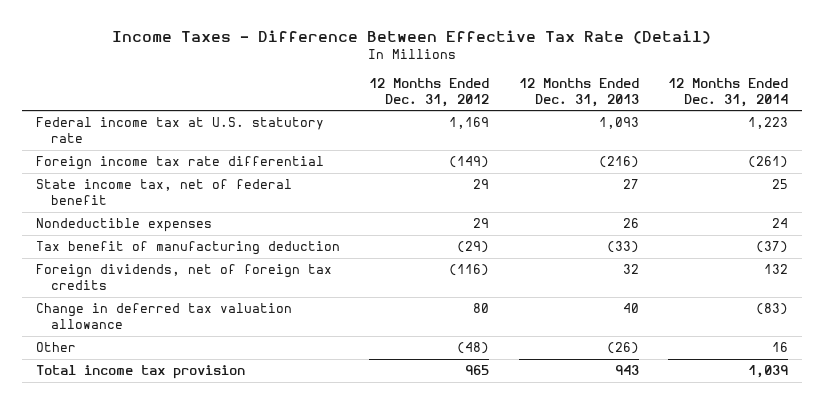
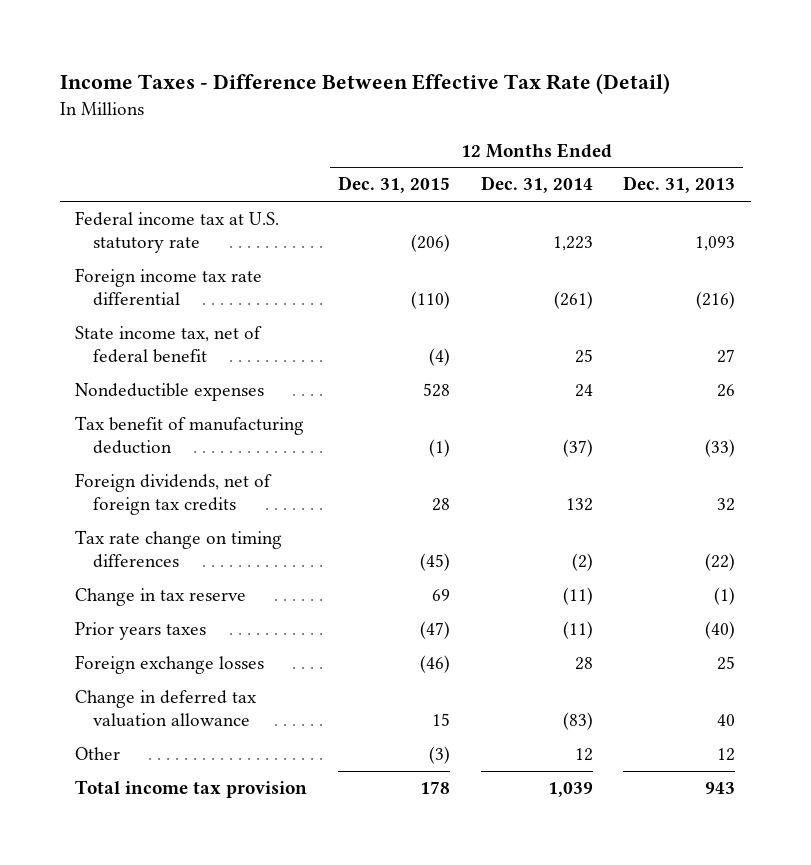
- | 12 Months Ended Dec. 31, 2012 | 12 Months Ended Dec. 31, 2013 | 12 Months Ended Dec. 31, 2014
+ | 12 Months Ended Dec. 31, 2015 | 12 Months Ended Dec. 31, 2014 | 12 Months Ended Dec. 31, 2013
+ Tax rate change on timing differences | (45) | (2) | (22)
+ Change in tax reserve | 69 | (11) | (1)
+ Prior years taxes | (47) | (11) | (40)
+ Foreign exchange losses | (46) | 28 | 25
- Other | (48) | (26) | 16
+ Other | (3) | 12 | 12

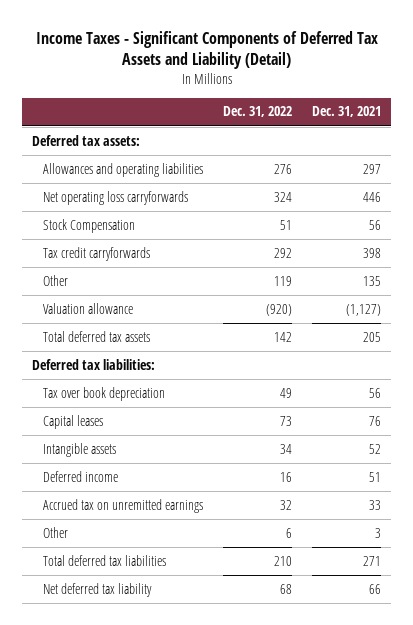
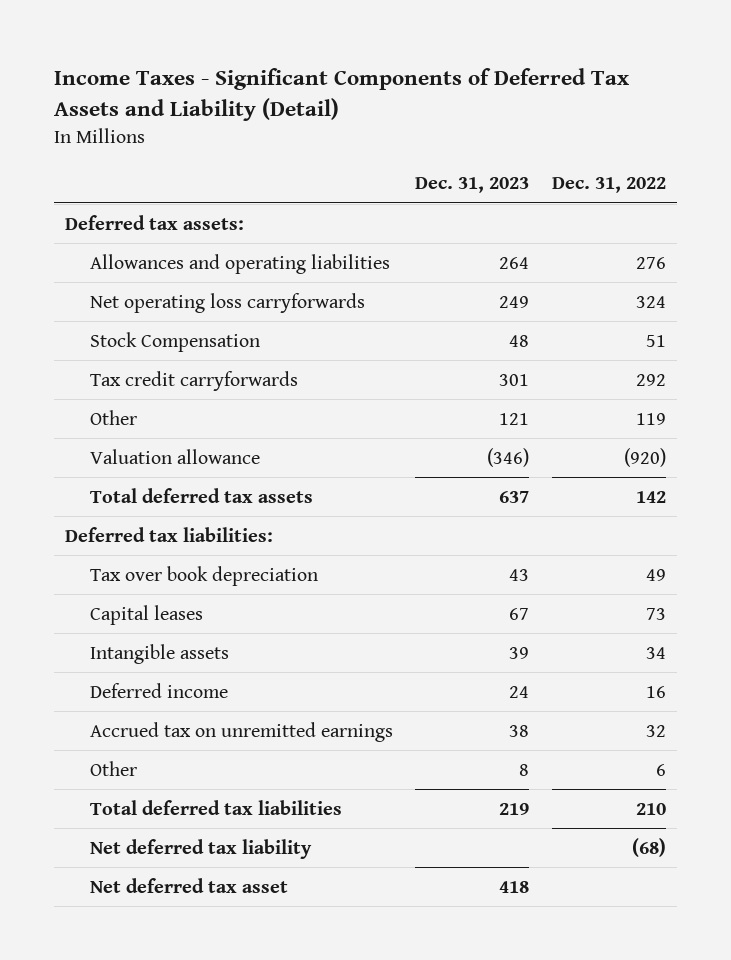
- | Dec. 31, 2022 | Dec. 31, 2021
+ | Dec. 31, 2023 | Dec. 31, 2022
- Net deferred tax liability | 68 | 66
+ Net deferred tax liability | | (68)
+ Net deferred tax asset | 418 |

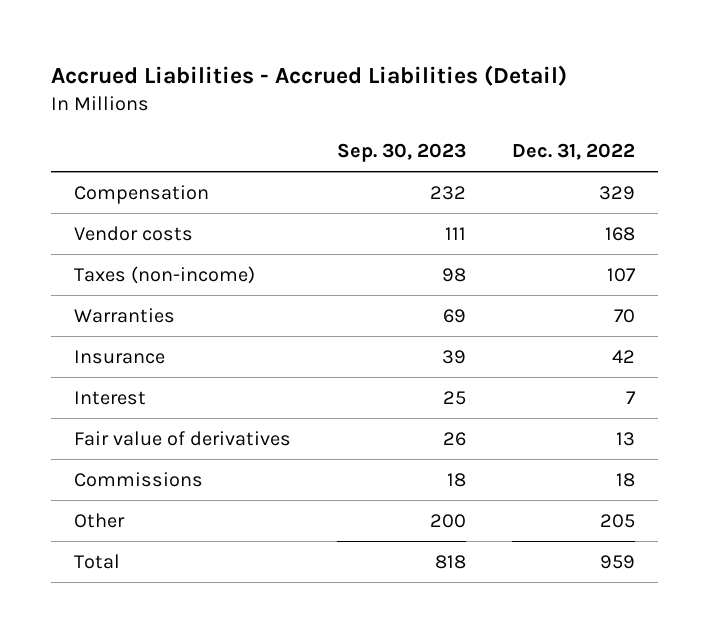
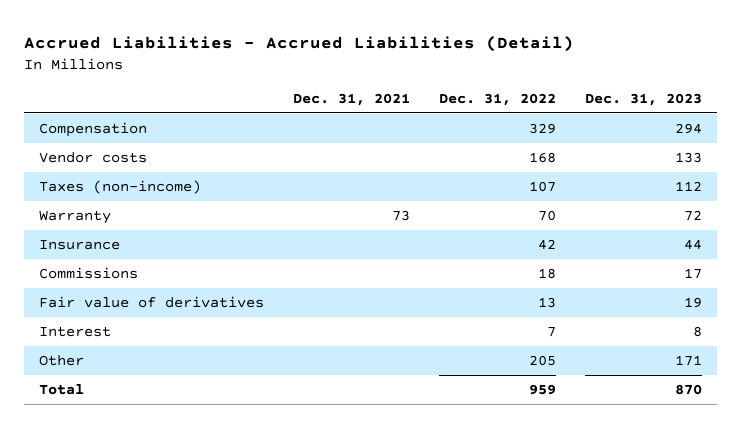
- | Sep. 30, 2023 | Dec. 31, 2022
+ | Dec. 31, 2021 | Dec. 31, 2022 | Dec. 31, 2023
- Warranties | 69 | 70
+ Warranty | 73 | 70 | 72
moved down: Fair value of derivatives | | 13 | 19
moved down: Interest | | 7 | 8

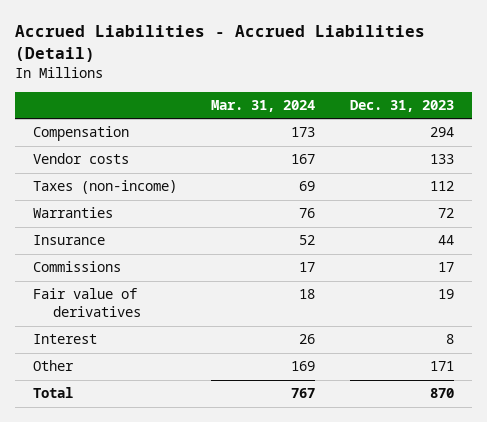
- | Dec. 31, 2021 | Dec. 31, 2022 | Dec. 31, 2023
+ | Mar. 31, 2024 | Dec. 31, 2023
- Warranty | 73 | 70 | 72
+ Warranties | 76 | 72

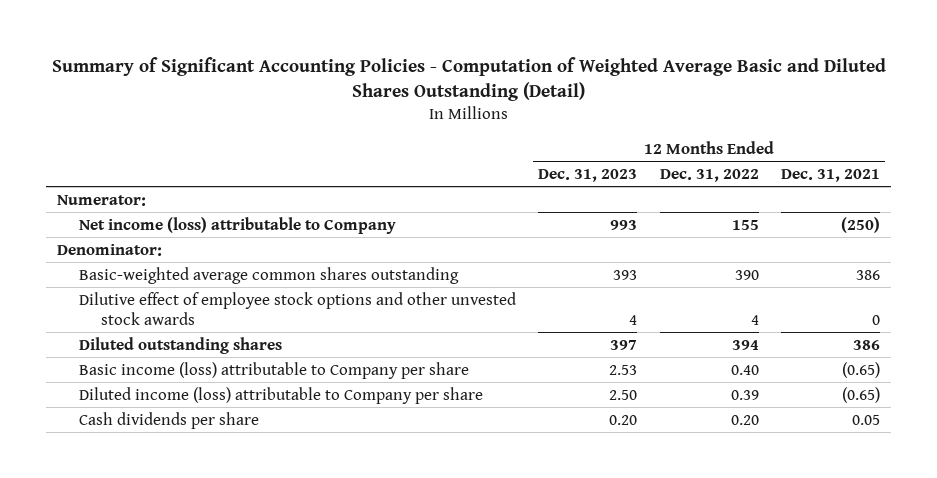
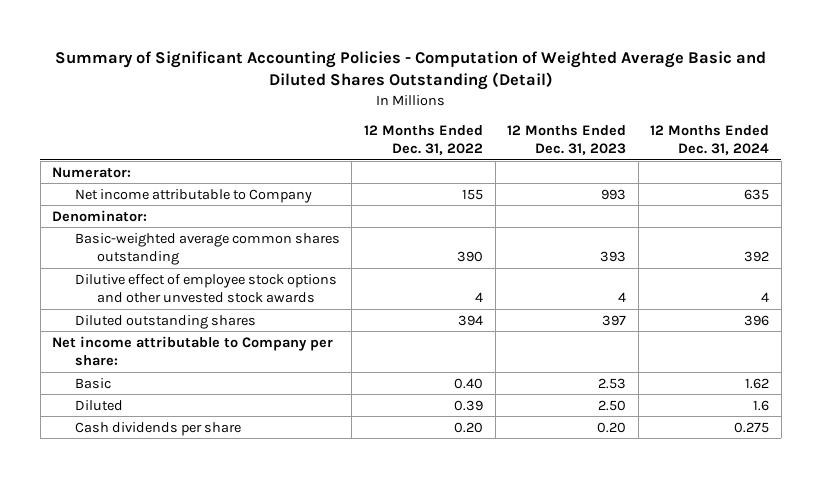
- | 12 Months Ended Dec. 31, 2023 | 12 Months Ended Dec. 31, 2022 | 12 Months Ended Dec. 31, 2021
+ | 12 Months Ended Dec. 31, 2022 | 12 Months Ended Dec. 31, 2023 | 12 Months Ended Dec. 31, 2024
- Net income (loss) attributable to Company | 993 | 155 | (250)
+ Net income attributable to Company | 155 | 993 | 635
- Basic income (loss) attributable to Company per share | 2.53 | 0.40 | (0.65)
- Diluted income (loss) attributable to Company per share | 2.50 | 0.39 | (0.65)
+ Net income attributable to Company per share:
+ Basic | 0.40 | 2.53 | 1.62
+ Diluted | 0.39 | 2.50 | 1.6

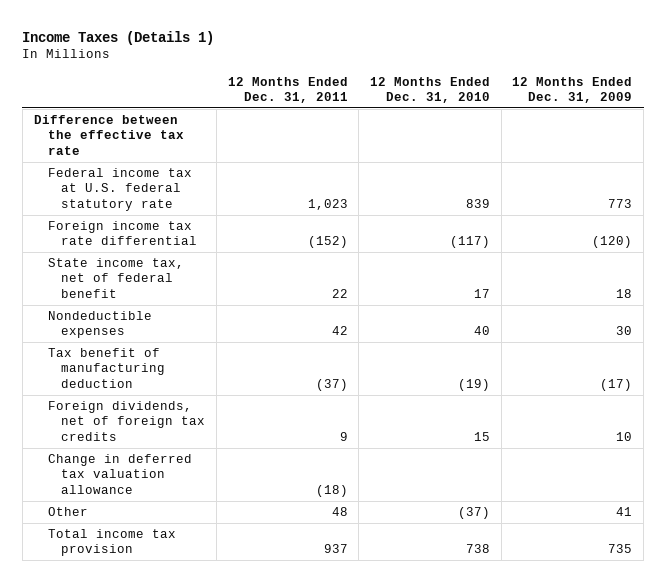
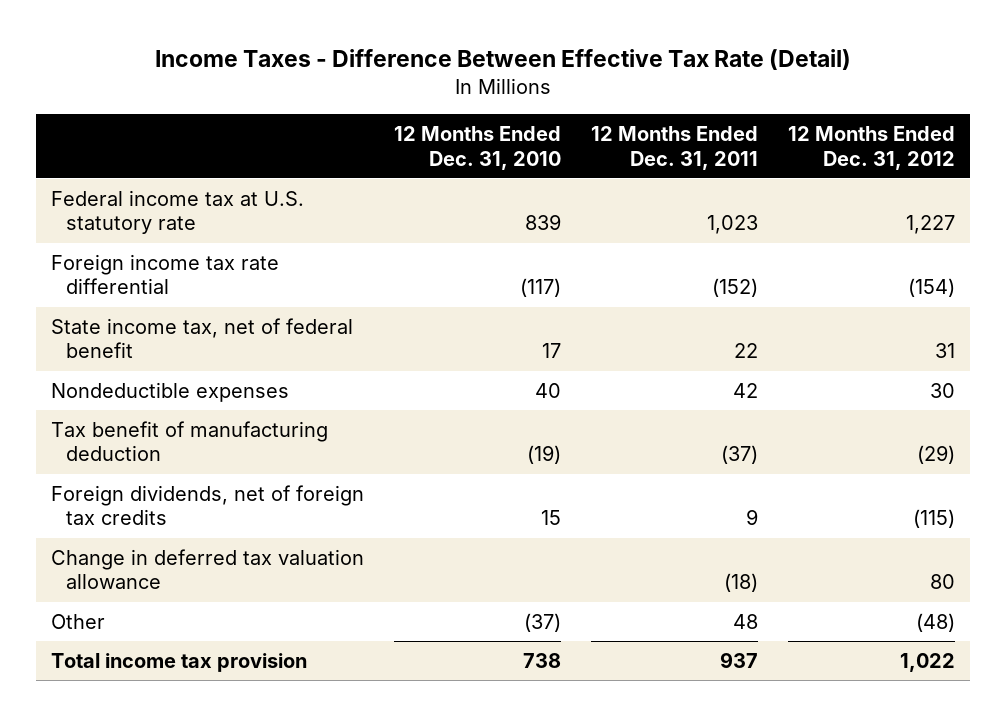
- Income Taxes (Details 1)
+ Income Taxes - Difference Between Effective Tax Rate (Detail)
- | 12 Months Ended Dec. 31, 2011 | 12 Months Ended Dec. 31, 2010 | 12 Months Ended Dec. 31, 2009
+ | 12 Months Ended Dec. 31, 2010 | 12 Months Ended Dec. 31, 2011 | 12 Months Ended Dec. 31, 2012
- Difference between the effective tax rate
- Federal income tax at U.S. federal statutory rate | 1,023 | 839 | 773
+ Federal income tax at U.S. statutory rate | 839 | 1,023 | 1,227

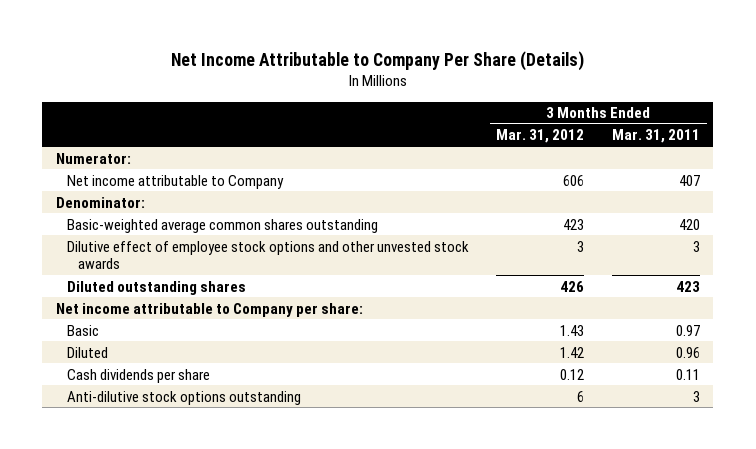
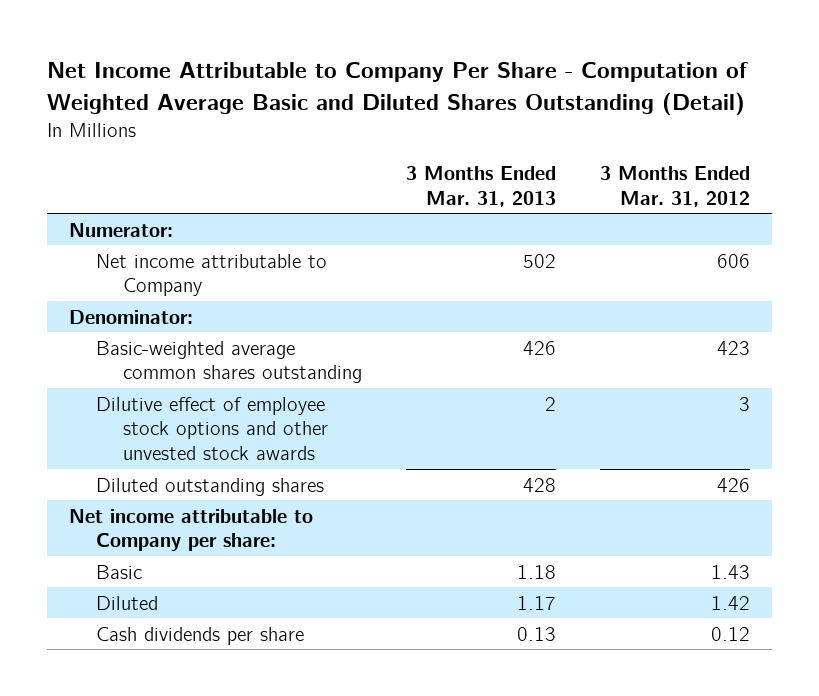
- Net Income Attributable to Company Per Share (Details)
+ Net Income Attributable to Company Per Share - Computation of Weighted Average Basic and Diluted Shares Outstanding (Detail)
- | 3 Months Ended Mar. 31, 2012 | 3 Months Ended Mar. 31, 2011
+ | 3 Months Ended Mar. 31, 2013 | 3 Months Ended Mar. 31, 2012
- Anti-dilutive stock options outstanding | 6 | 3

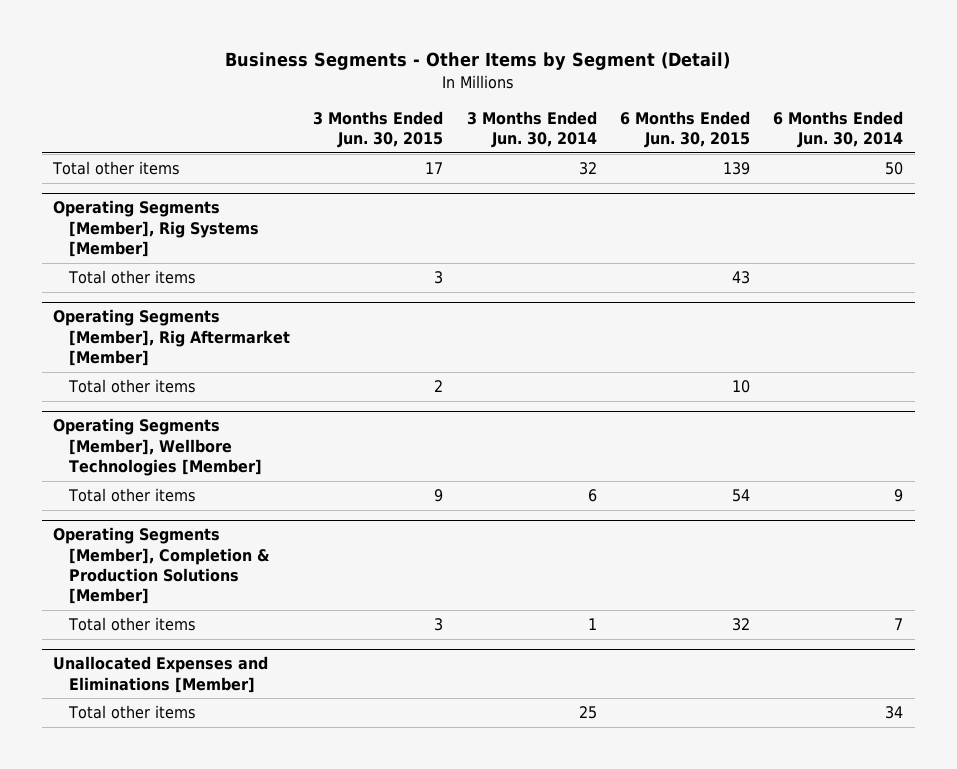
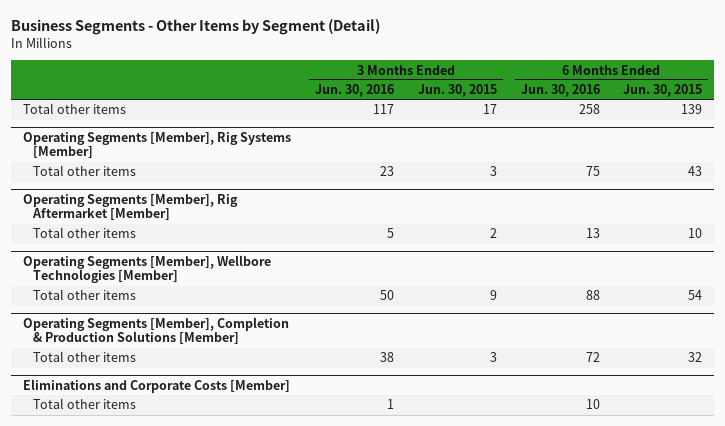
- | 3 Months Ended Jun. 30, 2015 | 3 Months Ended Jun. 30, 2014 | 6 Months Ended Jun. 30, 2015 | 6 Months Ended Jun. 30, 2014
+ | 3 Months Ended Jun. 30, 2016 | 3 Months Ended Jun. 30, 2015 | 6 Months Ended Jun. 30, 2016 | 6 Months Ended Jun. 30, 2015
- Unallocated Expenses and Eliminations [Member]
+ Eliminations and Corporate Costs [Member]

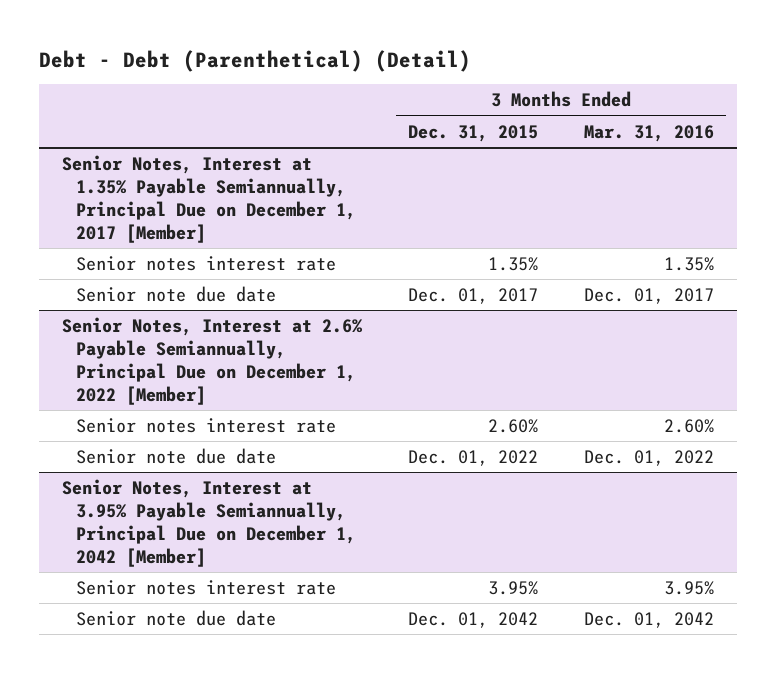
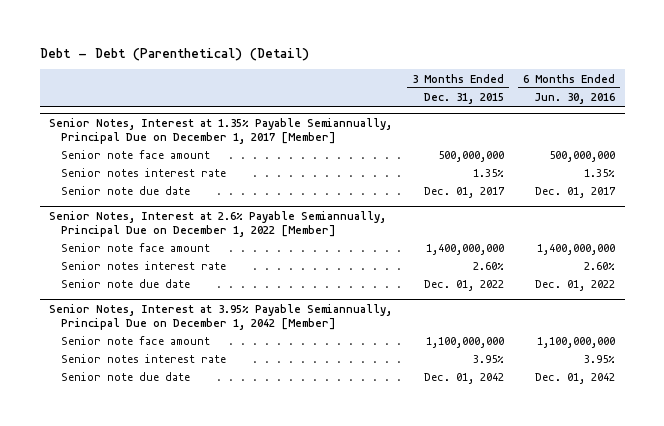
- | 3 Months Ended Dec. 31, 2015 | 3 Months Ended Mar. 31, 2016
+ | 3 Months Ended Dec. 31, 2015 | 6 Months Ended Jun. 30, 2016
@ Senior Notes, Interest at 1.35% Payable Semiannually, Principal Due on December 1, 2017 [Member]
+ Senior note face amount | 500,000,000 | 500,000,000
@ Senior Notes, Interest at 2.6% Payable Semiannually, Principal Due on December 1, 2022 [Member]
+ Senior note face amount | 1,400,000,000 | 1,400,000,000
@ Senior Notes, Interest at 3.95% Payable Semiannually, Principal Due on December 1, 2042 [Member]
+ Senior note face amount | 1,100,000,000 | 1,100,000,000

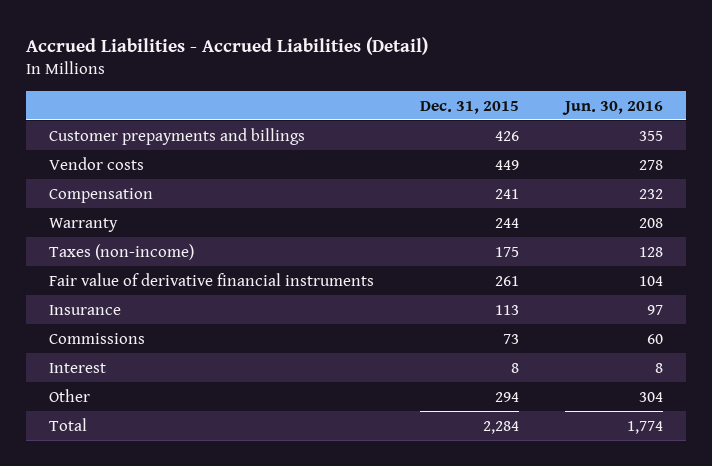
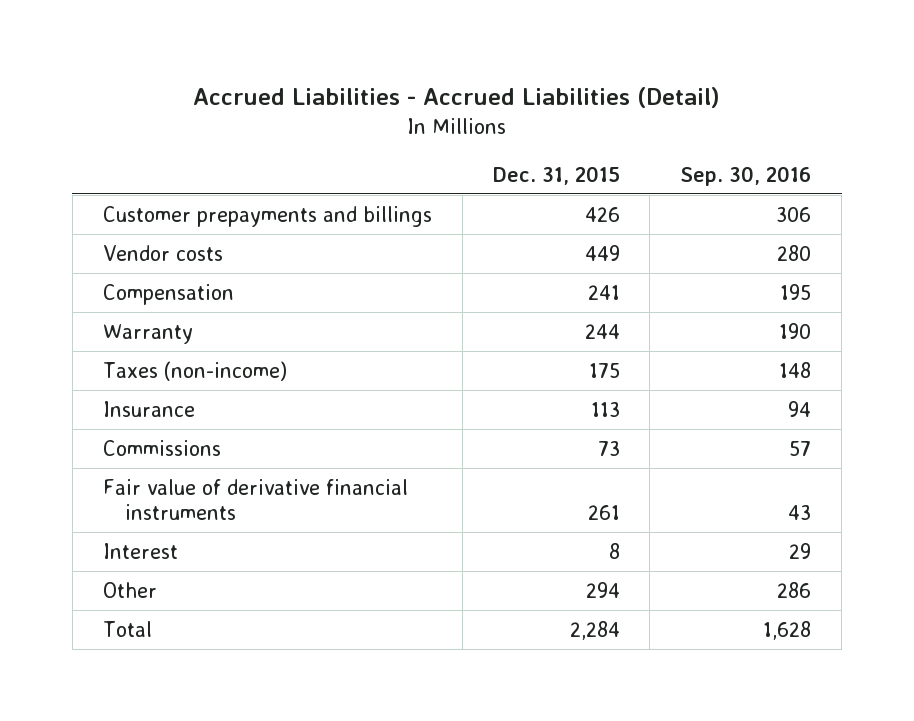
- | Dec. 31, 2015 | Jun. 30, 2016
+ | Dec. 31, 2015 | Sep. 30, 2016
moved down: Fair value of derivative financial instruments | 261 | 43

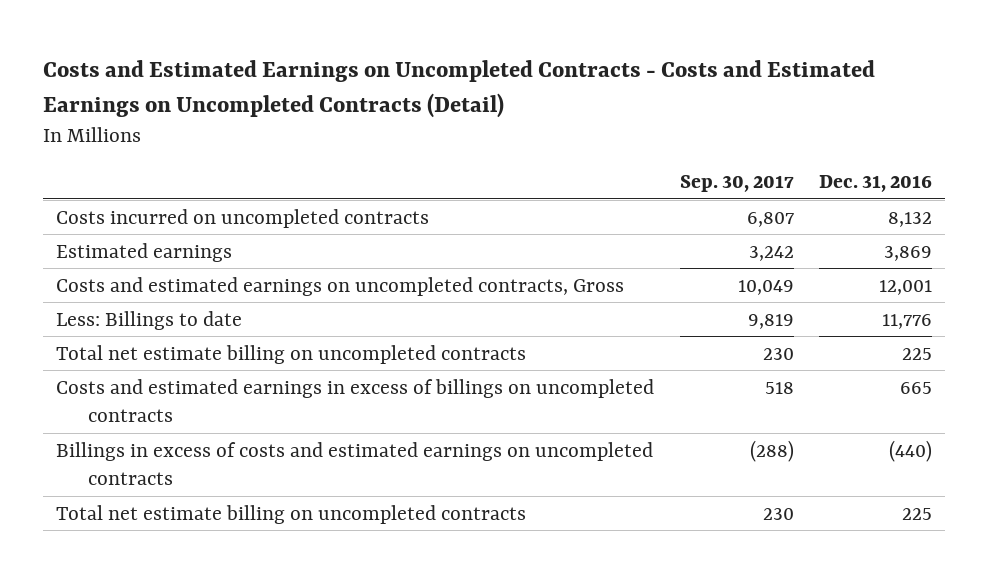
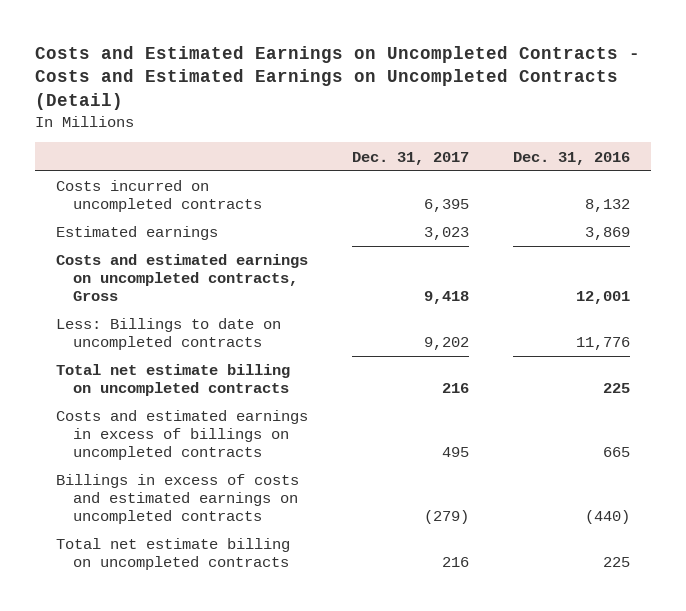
- | Sep. 30, 2017 | Dec. 31, 2016
+ | Dec. 31, 2017 | Dec. 31, 2016
- Less: Billings to date | 9,819 | 11,776
+ Less: Billings to date on uncompleted contracts | 9,202 | 11,776

